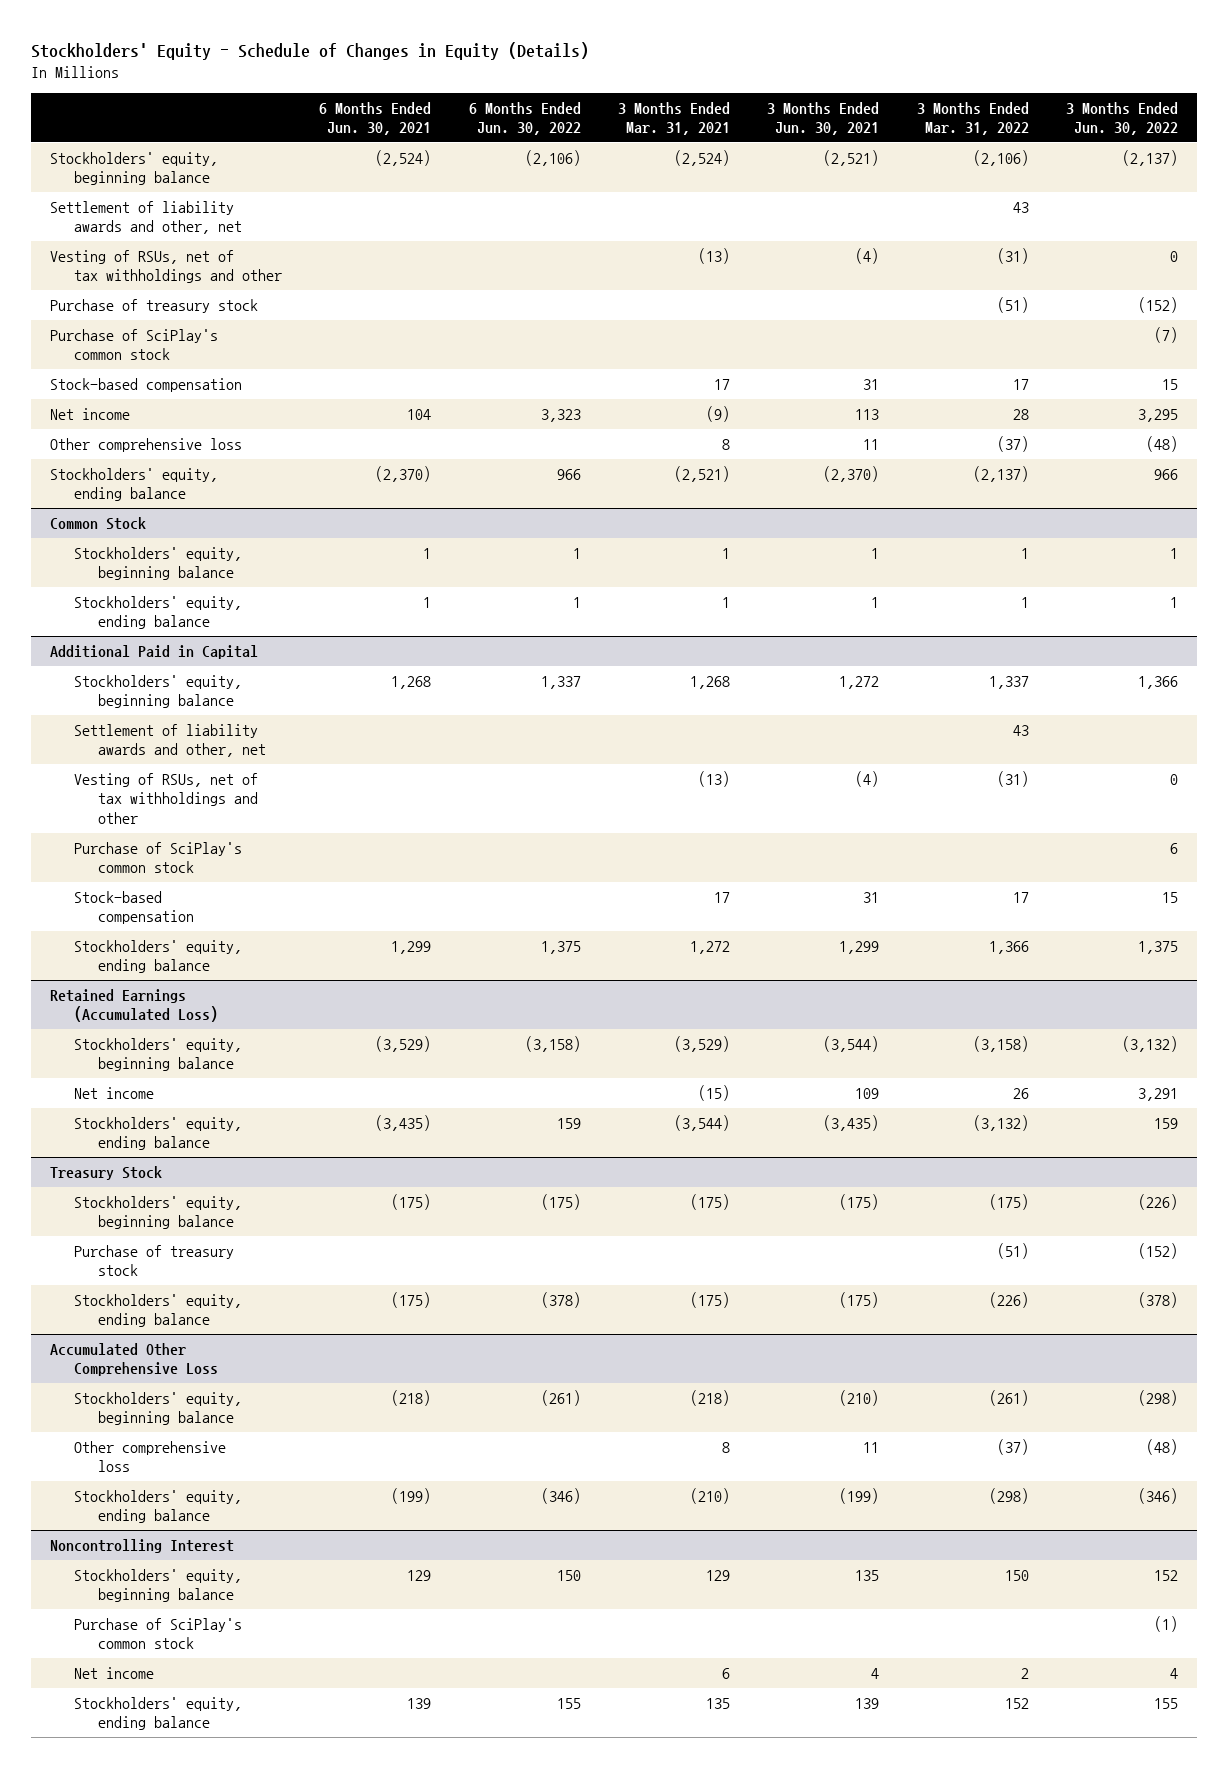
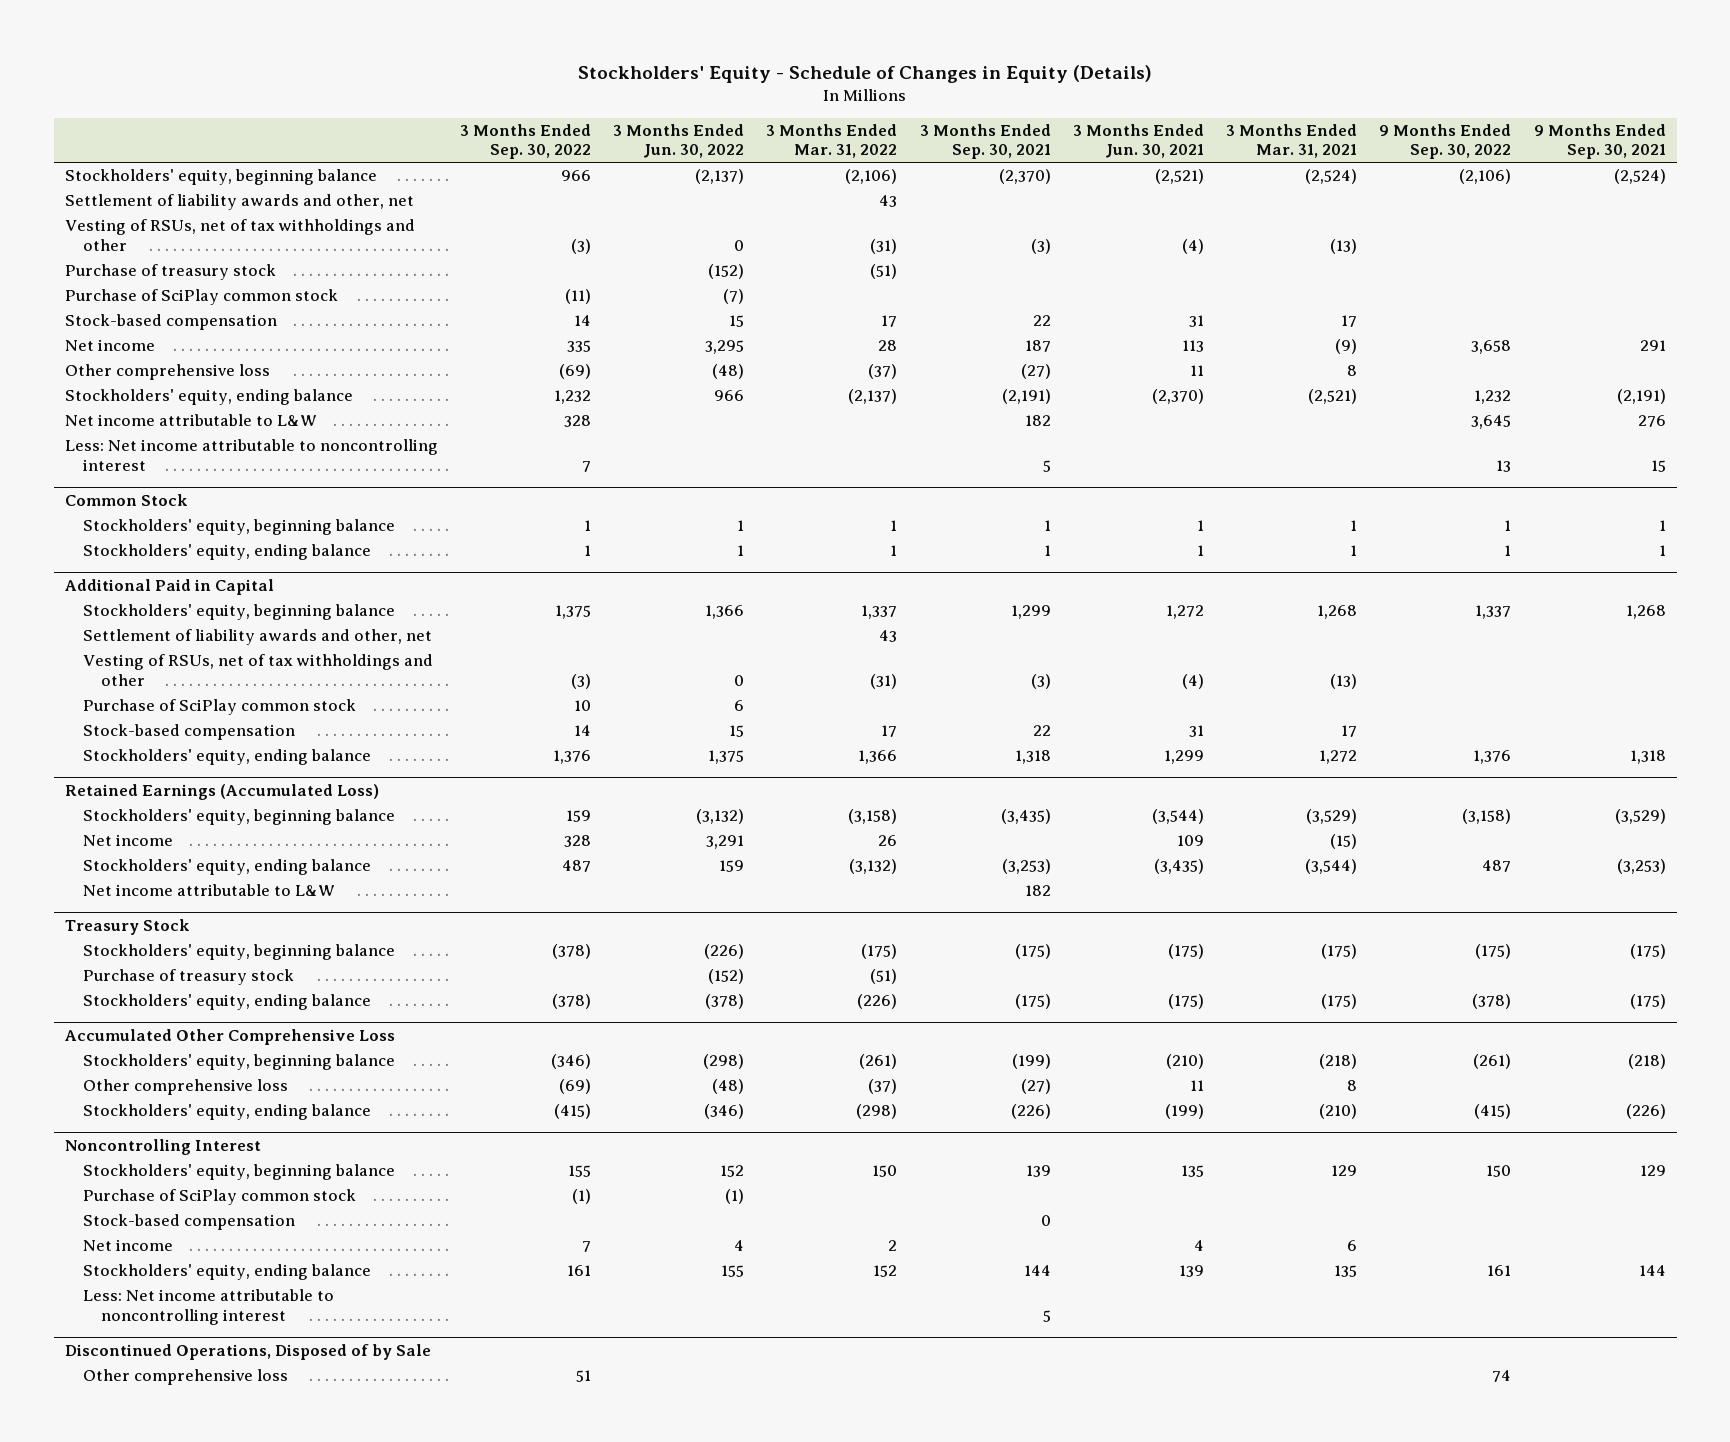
- | 6 Months Ended Jun. 30, 2021 | 6 Months Ended Jun. 30, 2022 | 3 Months Ended Mar. 31, 2021 | 3 Months Ended Jun. 30, 2021 | 3 Months Ended Mar. 31, 2022 | 3 Months Ended Jun. 30, 2022
+ | 3 Months Ended Sep. 30, 2022 | 3 Months Ended Jun. 30, 2022 | 3 Months Ended Mar. 31, 2022 | 3 Months Ended Sep. 30, 2021 | 3 Months Ended Jun. 30, 2021 | 3 Months Ended Mar. 31, 2021 | 9 Months Ended Sep. 30, 2022 | 9 Months Ended Sep. 30, 2021
- Purchase of SciPlay's common stock | | | | | | (7)
+ Purchase of SciPlay common stock | (11) | (7) | | | | | |
+ Net income attributable to L&W | 328 | | | 182 | | | 3,645 | 276
+ Less: Net income attributable to noncontrolling interest | 7 | | | 5 | | | 13 | 15
@ Additional Paid in Capital
- Purchase of SciPlay's common stock | | | | | | 6
+ Purchase of SciPlay common stock | 10 | 6 | | | | | |
@ Retained Earnings (Accumulated Loss)
+ Net income attributable to L&W | | | | 182 | | | |
@ Noncontrolling Interest
- Purchase of SciPlay's common stock | | | | | | (1)
+ Purchase of SciPlay common stock | (1) | (1) | | | | | |
+ Stock-based compensation | | | | 0 | | | |
+ Less: Net income attributable to noncontrolling interest | | | | 5 | | | |
+ Discontinued Operations, Disposed of by Sale
+ Other comprehensive loss | 51 | | | | | | 74 |

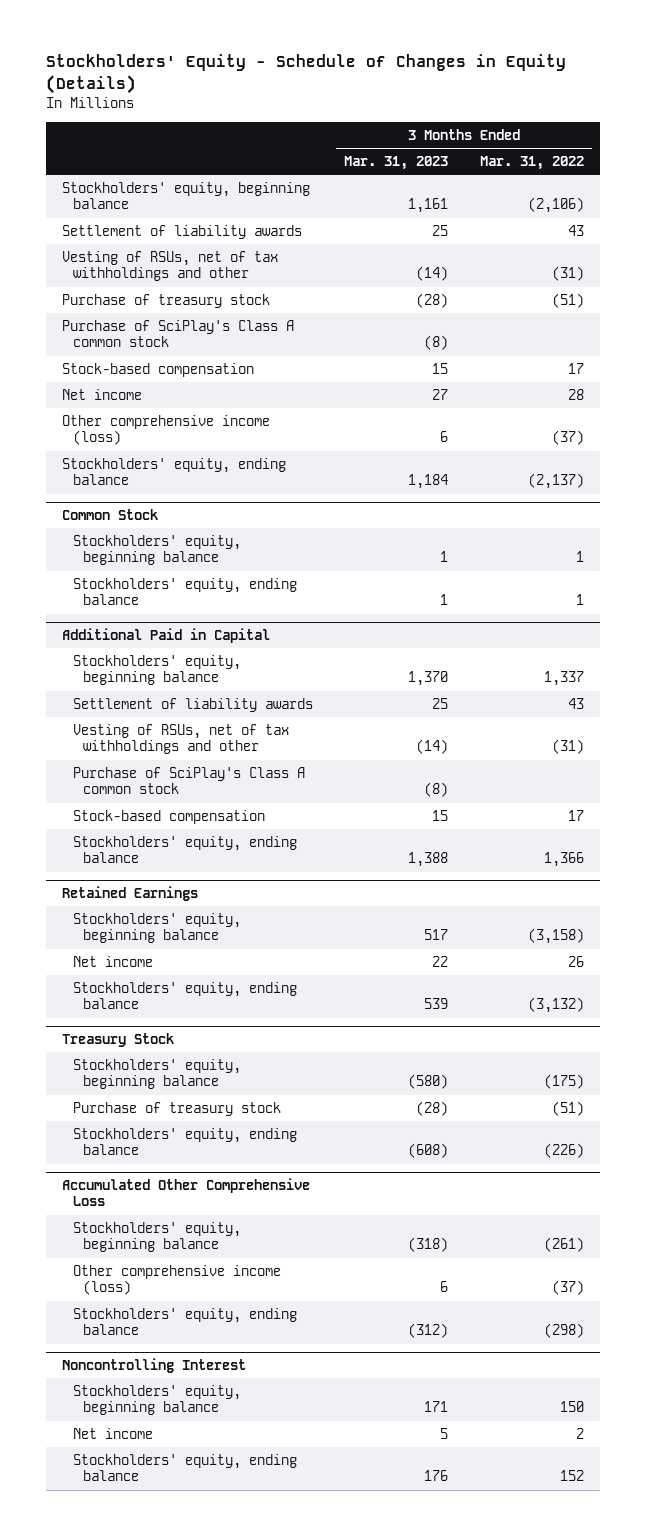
- | 3 Months Ended Sep. 30, 2022 | 3 Months Ended Jun. 30, 2022 | 3 Months Ended Mar. 31, 2022 | 3 Months Ended Sep. 30, 2021 | 3 Months Ended Jun. 30, 2021 | 3 Months Ended Mar. 31, 2021 | 9 Months Ended Sep. 30, 2022 | 9 Months Ended Sep. 30, 2021
+ | 3 Months Ended Mar. 31, 2023 | 3 Months Ended Mar. 31, 2022
- Settlement of liability awards and other, net | | | 43 | | | | |
+ Settlement of liability awards | 25 | 43
- Purchase of SciPlay common stock | (11) | (7) | | | | | |
+ Purchase of SciPlay's Class A common stock | (8) |
- Other comprehensive loss | (69) | (48) | (37) | (27) | 11 | 8 | |
+ Other comprehensive income (loss) | 6 | (37)
- Net income attributable to L&W | 328 | | | 182 | | | 3,645 | 276
- Less: Net income attributable to noncontrolling interest | 7 | | | 5 | | | 13 | 15
@ Additional Paid in Capital
- Settlement of liability awards and other, net | | | 43 | | | | |
+ Settlement of liability awards | 25 | 43
- Purchase of SciPlay common stock | 10 | 6 | | | | | |
+ Purchase of SciPlay's Class A common stock | (8) |
- Retained Earnings (Accumulated Loss)
+ Retained Earnings
- Net income attributable to L&W | | | | 182 | | | |
@ Accumulated Other Comprehensive Loss
- Other comprehensive loss | (69) | (48) | (37) | (27) | 11 | 8 | |
+ Other comprehensive income (loss) | 6 | (37)
@ Noncontrolling Interest
- Purchase of SciPlay common stock | (1) | (1) | | | | | |
- Stock-based compensation | | | | 0 | | | |
- Less: Net income attributable to noncontrolling interest | | | | 5 | | | |
- Discontinued Operations, Disposed of by Sale
- Other comprehensive loss | 51 | | | | | | 74 |

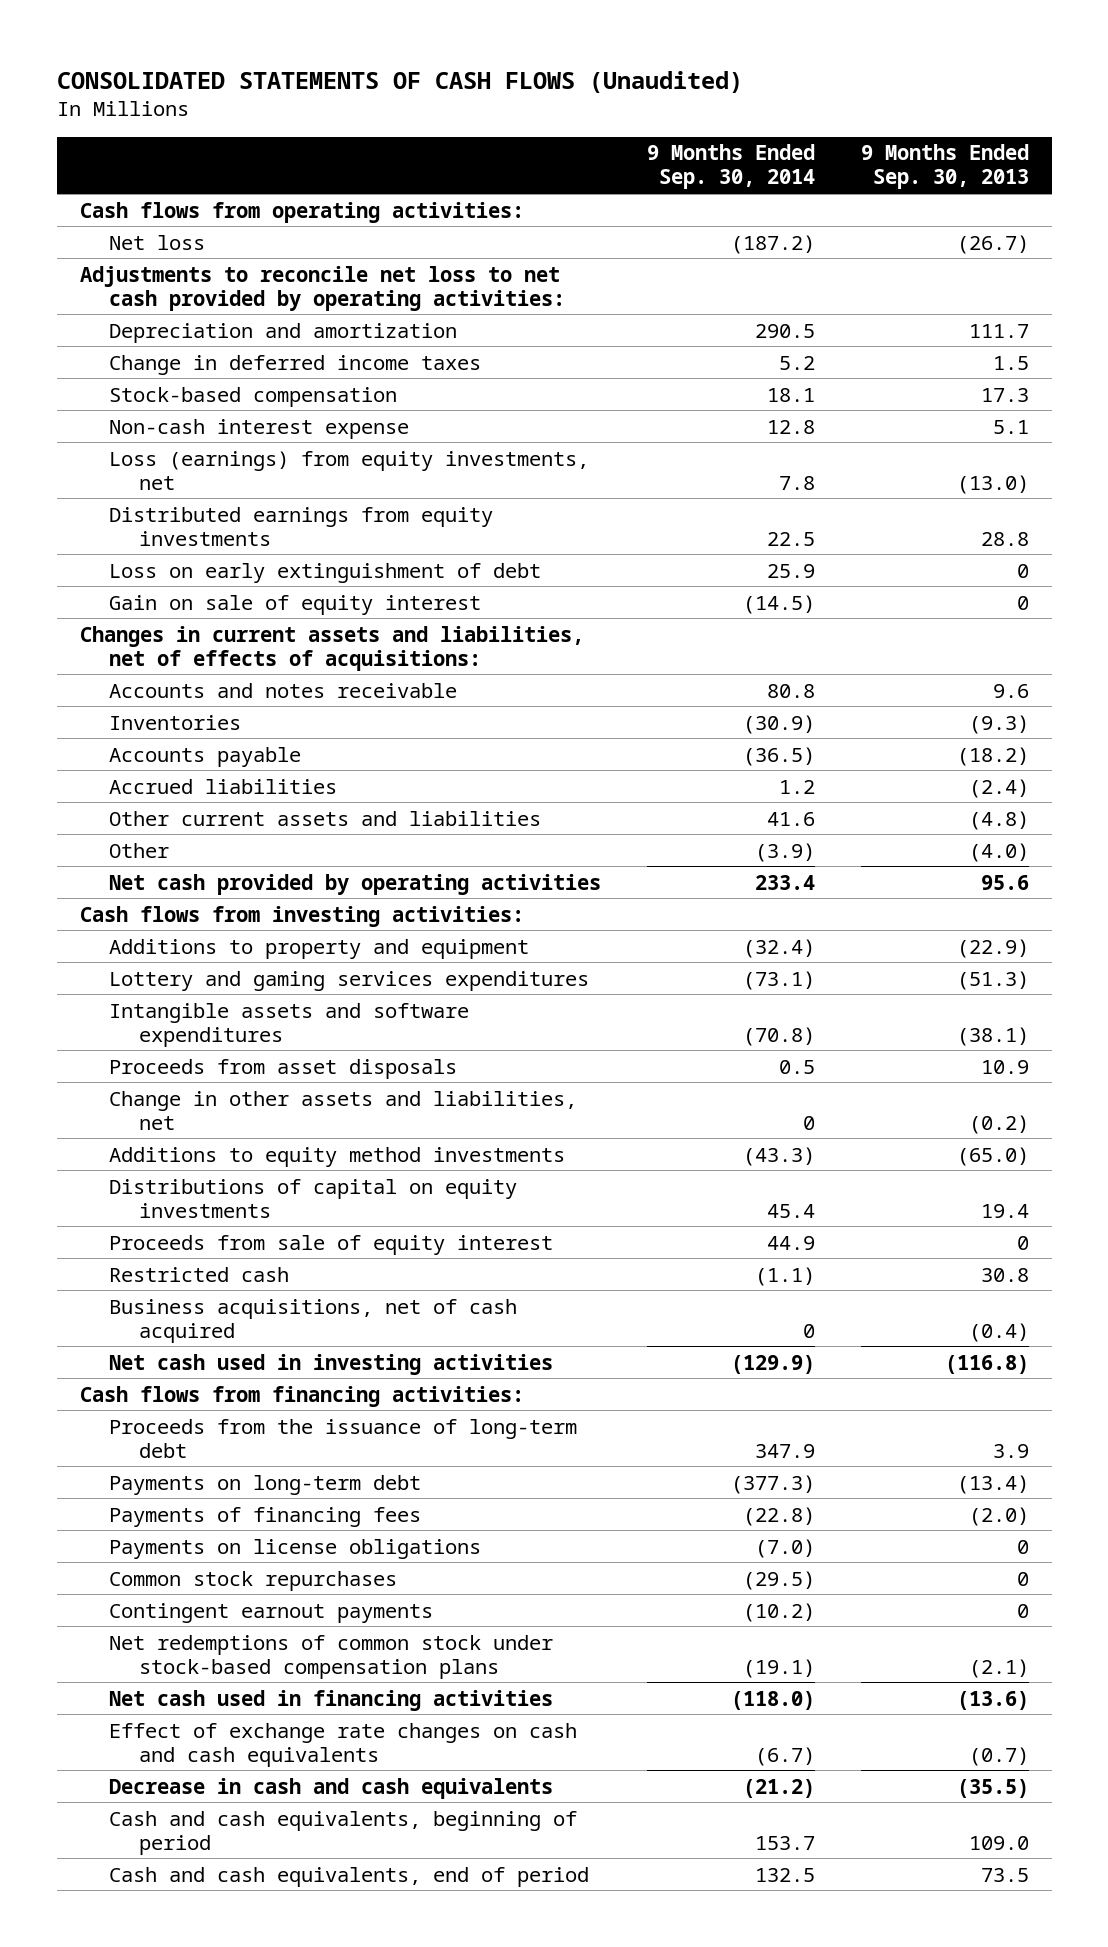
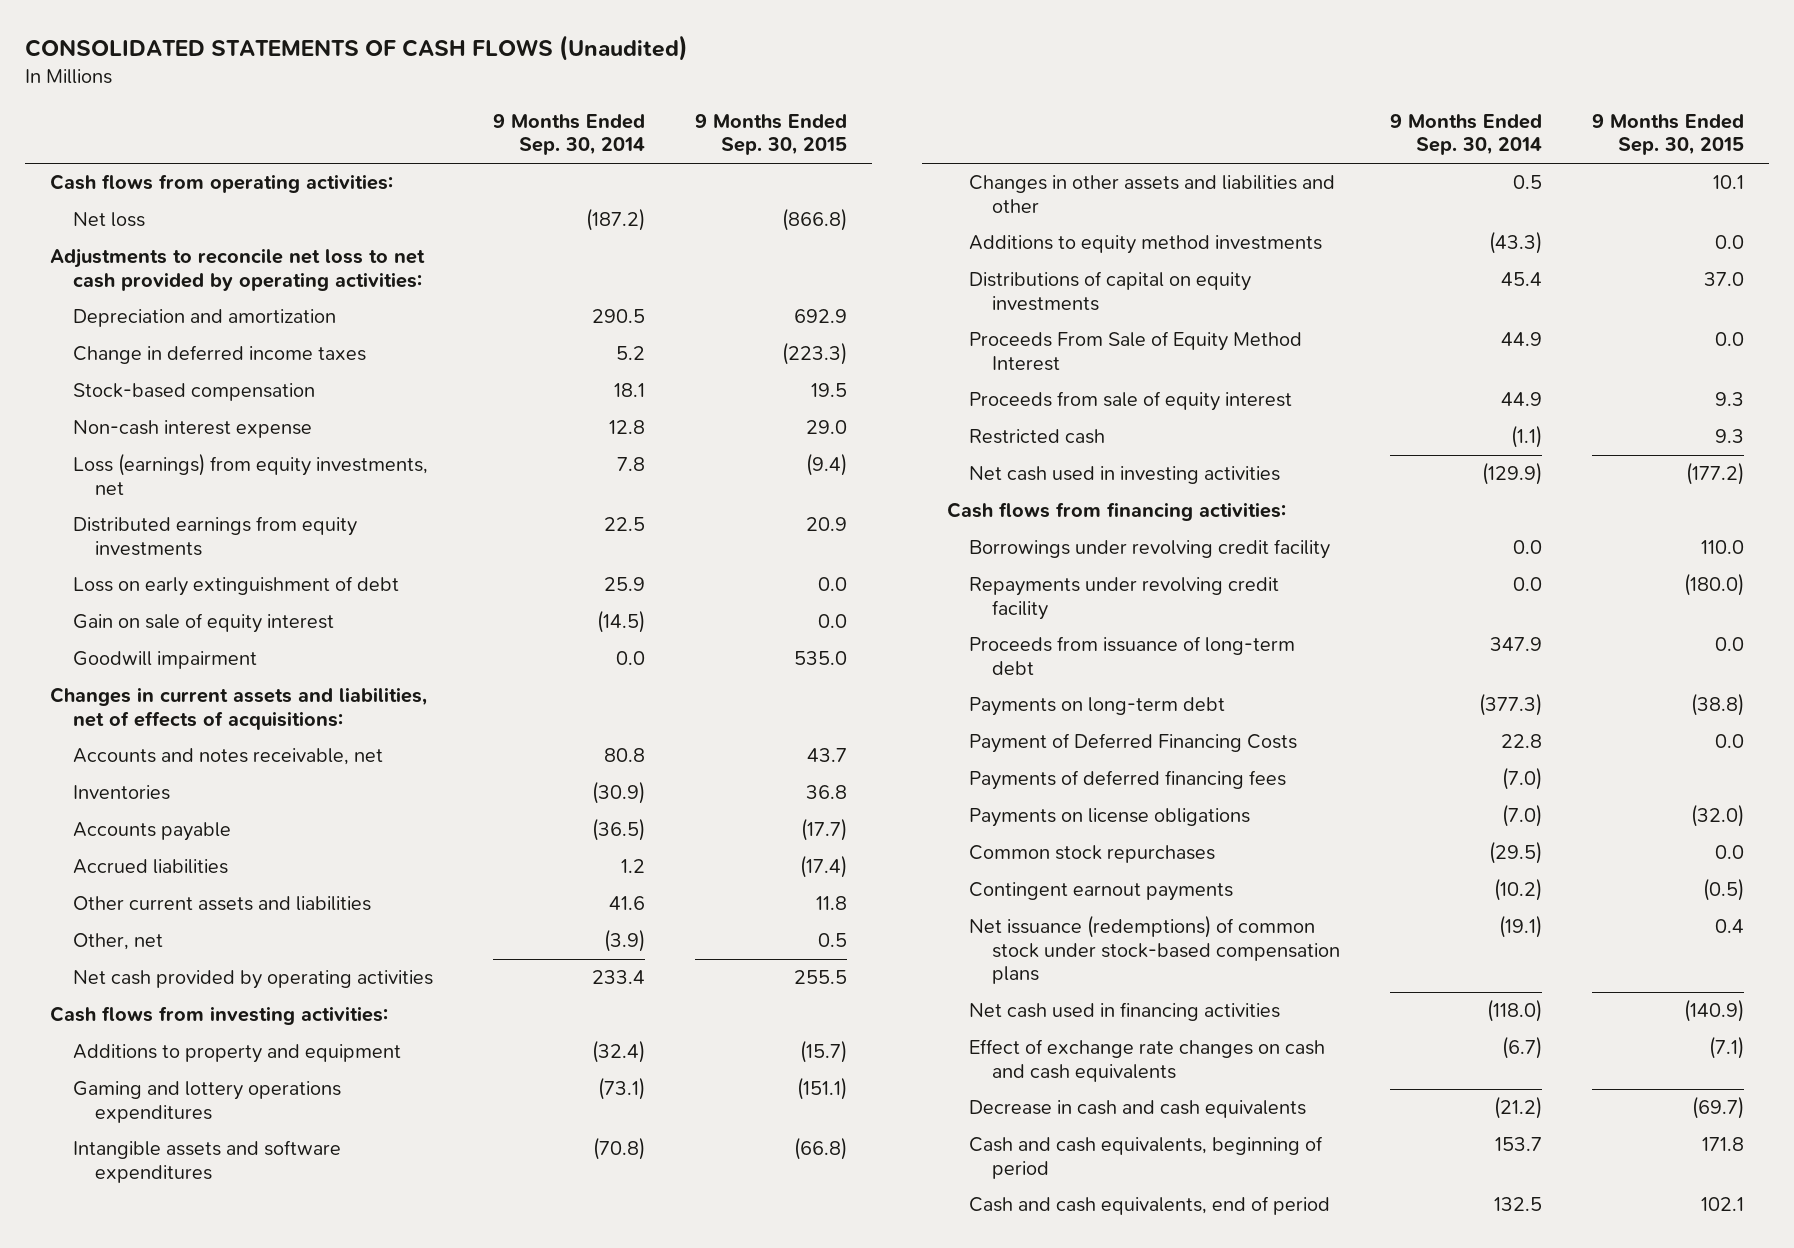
- | 9 Months Ended Sep. 30, 2014 | 9 Months Ended Sep. 30, 2013
+ | 9 Months Ended Sep. 30, 2014 | 9 Months Ended Sep. 30, 2015
+ Goodwill impairment | 0.0 | 535.0
- Accounts and notes receivable | 80.8 | 9.6
+ Accounts and notes receivable, net | 80.8 | 43.7
- Other | (3.9) | (4.0)
+ Other, net | (3.9) | 0.5
- Lottery and gaming services expenditures | (73.1) | (51.3)
+ Gaming and lottery operations expenditures | (73.1) | (151.1)
- Proceeds from asset disposals | 0.5 | 10.9
- Change in other assets and liabilities, net | 0 | (0.2)
+ Changes in other assets and liabilities and other | 0.5 | 10.1
+ Proceeds From Sale of Equity Method Interest | 44.9 | 0.0
- Business acquisitions, net of cash acquired | 0 | (0.4)
- Proceeds from the issuance of long-term debt | 347.9 | 3.9
+ Borrowings under revolving credit facility | 0.0 | 110.0
+ Repayments under revolving credit facility | 0.0 | (180.0)
+ Proceeds from issuance of long-term debt | 347.9 | 0.0
- Payments of financing fees | (22.8) | (2.0)
+ Payment of Deferred Financing Costs | 22.8 | 0.0
+ Payments of deferred financing fees | (7.0) |
- Net redemptions of common stock under stock-based compensation plans | (19.1) | (2.1)
+ Net issuance (redemptions) of common stock under stock-based compensation plans | (19.1) | 0.4

